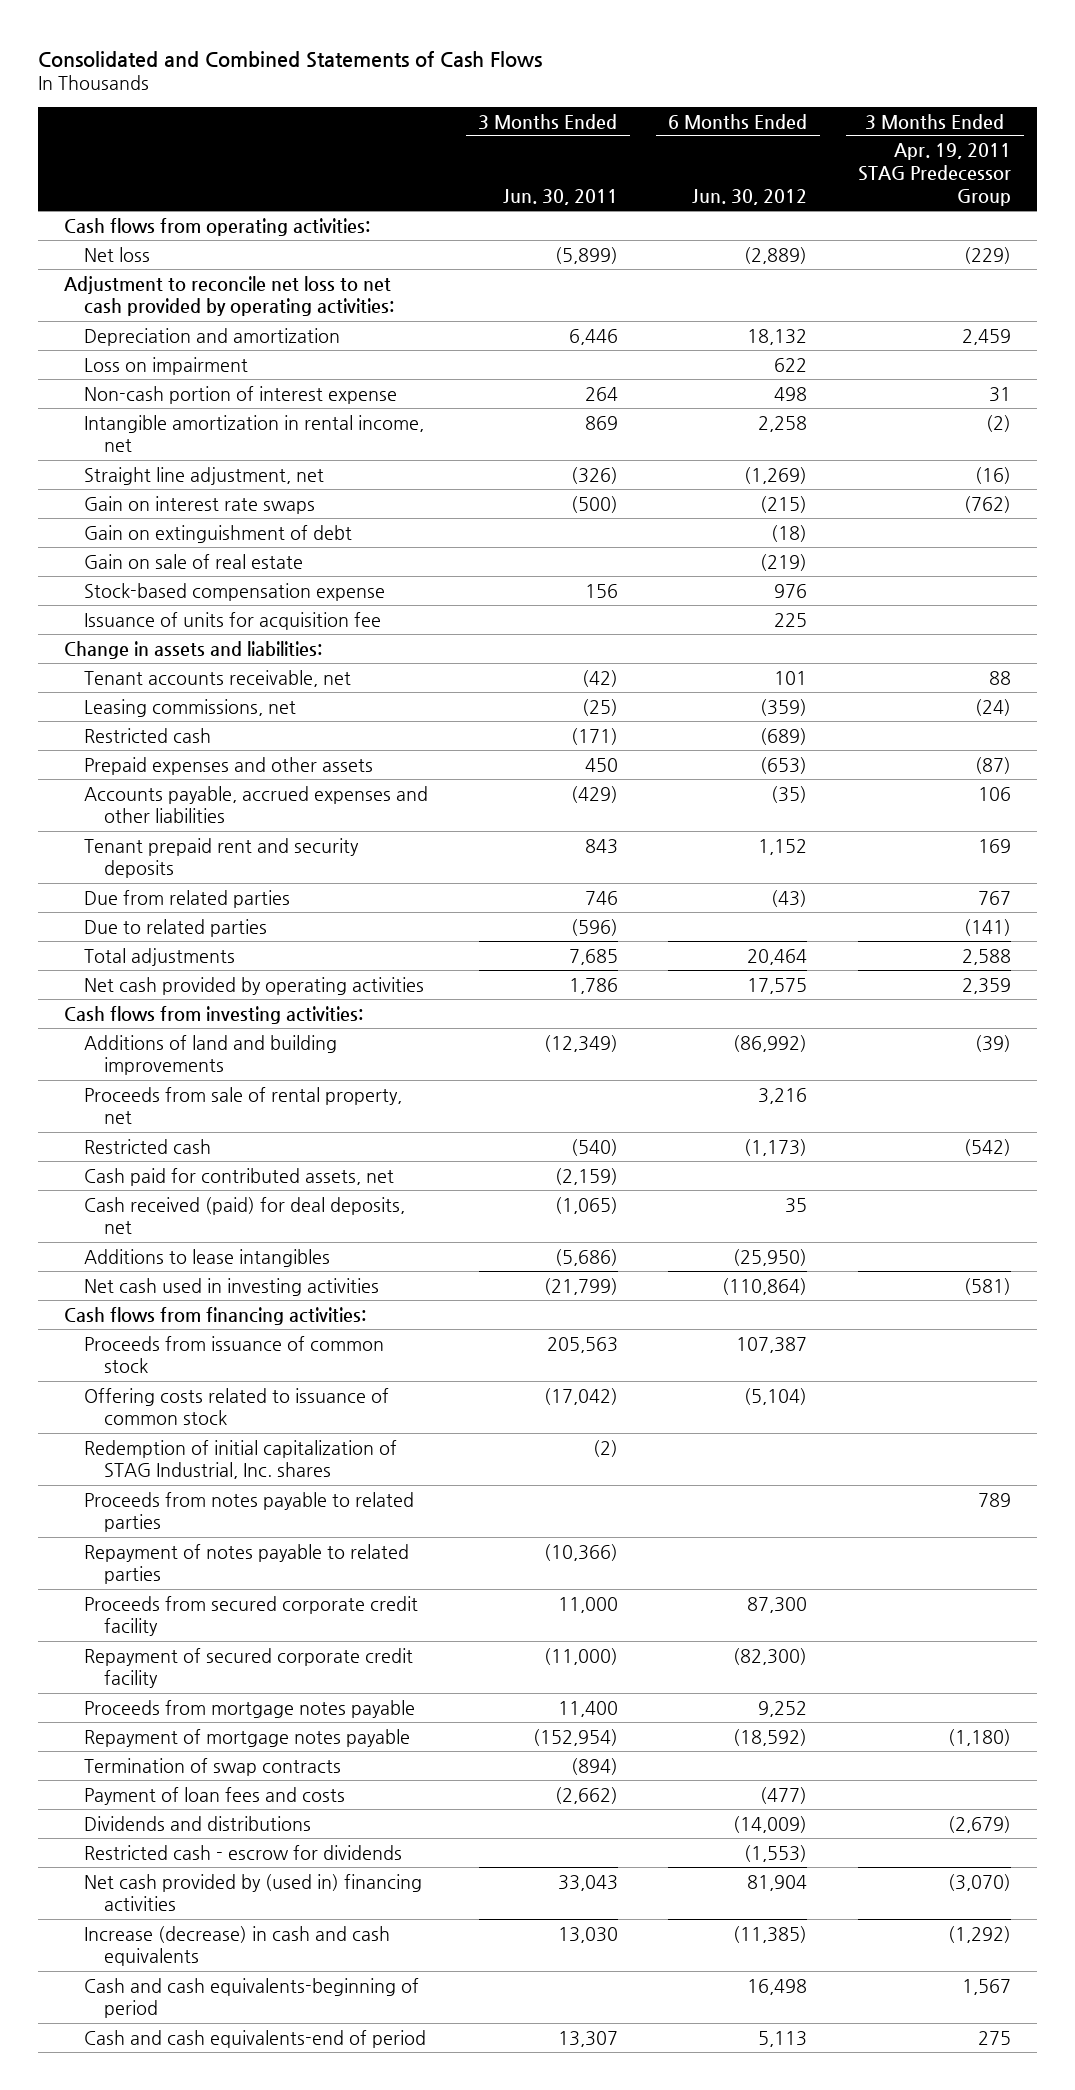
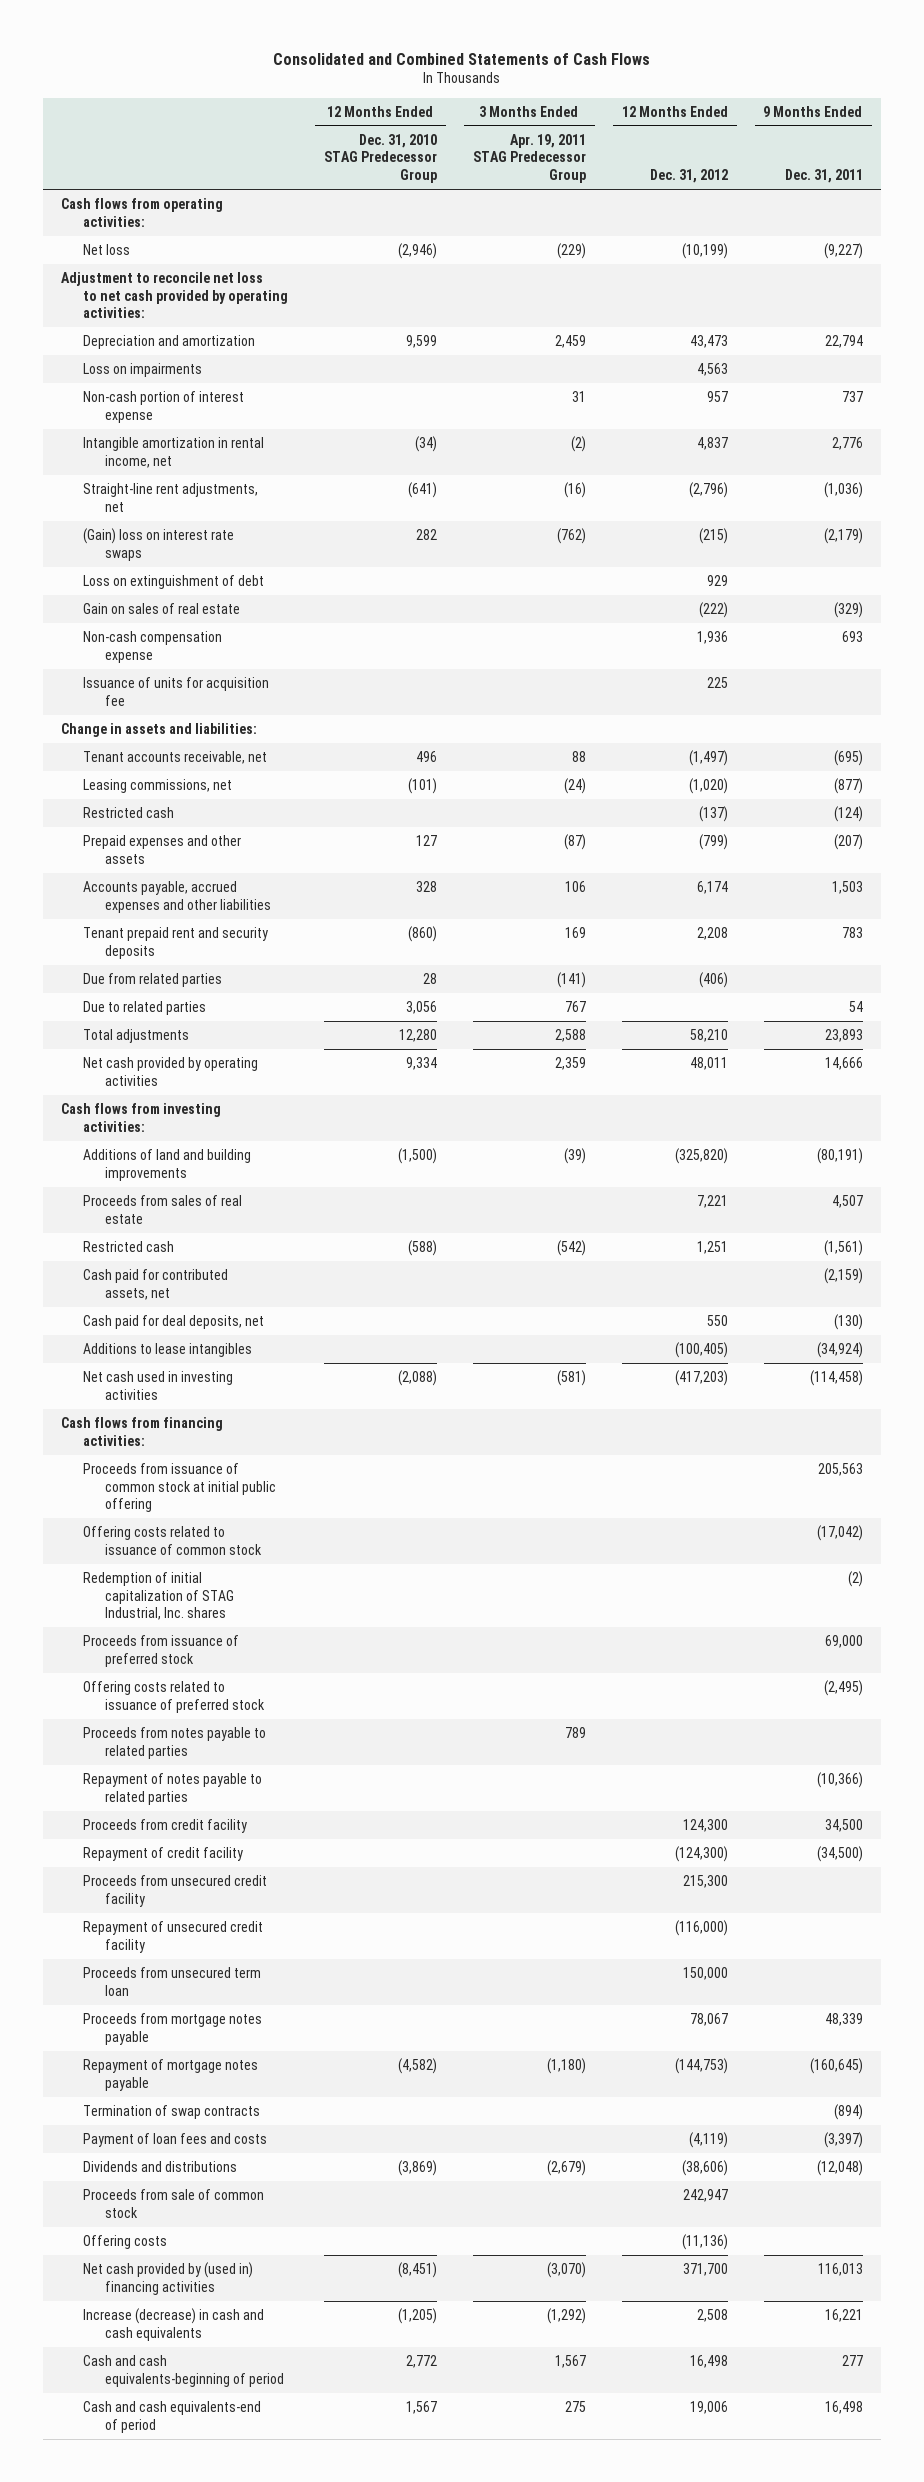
- | 3 Months Ended Jun. 30, 2011 | 6 Months Ended Jun. 30, 2012 | 3 Months Ended Apr. 19, 2011 STAG Predecessor Group
+ | 12 Months Ended Dec. 31, 2010 STAG Predecessor Group | 3 Months Ended Apr. 19, 2011 STAG Predecessor Group | 12 Months Ended Dec. 31, 2012 | 9 Months Ended Dec. 31, 2011
- Loss on impairment | | 622 |
+ Loss on impairments | | | 4,563 |
- Straight line adjustment, net | (326) | (1,269) | (16)
- Gain on interest rate swaps | (500) | (215) | (762)
- Gain on extinguishment of debt | | (18) |
- Gain on sale of real estate | | (219) |
- Stock-based compensation expense | 156 | 976 |
+ Straight-line rent adjustments, net | (641) | (16) | (2,796) | (1,036)
+ (Gain) loss on interest rate swaps | 282 | (762) | (215) | (2,179)
+ Loss on extinguishment of debt | | | 929 |
+ Gain on sales of real estate | | | (222) | (329)
+ Non-cash compensation expense | | | 1,936 | 693
- Due from related parties | 746 | (43) | 767
- Due to related parties | (596) | | (141)
+ Due from related parties | 28 | (141) | (406) |
+ Due to related parties | 3,056 | 767 | | 54
- Proceeds from sale of rental property, net | | 3,216 |
+ Proceeds from sales of real estate | | | 7,221 | 4,507
- Cash received (paid) for deal deposits, net | (1,065) | 35 |
+ Cash paid for deal deposits, net | | | 550 | (130)
- Proceeds from issuance of common stock | 205,563 | 107,387 |
+ Proceeds from issuance of common stock at initial public offering | | | | 205,563
+ Proceeds from issuance of preferred stock | | | | 69,000
+ Offering costs related to issuance of preferred stock | | | | (2,495)
- Proceeds from secured corporate credit facility | 11,000 | 87,300 |
- Repayment of secured corporate credit facility | (11,000) | (82,300) |
+ Proceeds from credit facility | | | 124,300 | 34,500
+ Repayment of credit facility | | | (124,300) | (34,500)
+ Proceeds from unsecured credit facility | | | 215,300 |
+ Repayment of unsecured credit facility | | | (116,000) |
+ Proceeds from unsecured term loan | | | 150,000 |
- Restricted cash - escrow for dividends | | (1,553) |
+ Proceeds from sale of common stock | | | 242,947 |
+ Offering costs | | | (11,136) |

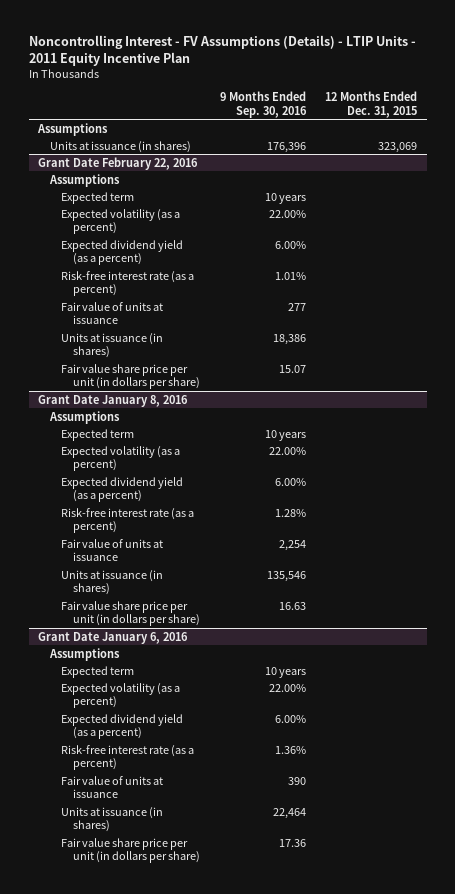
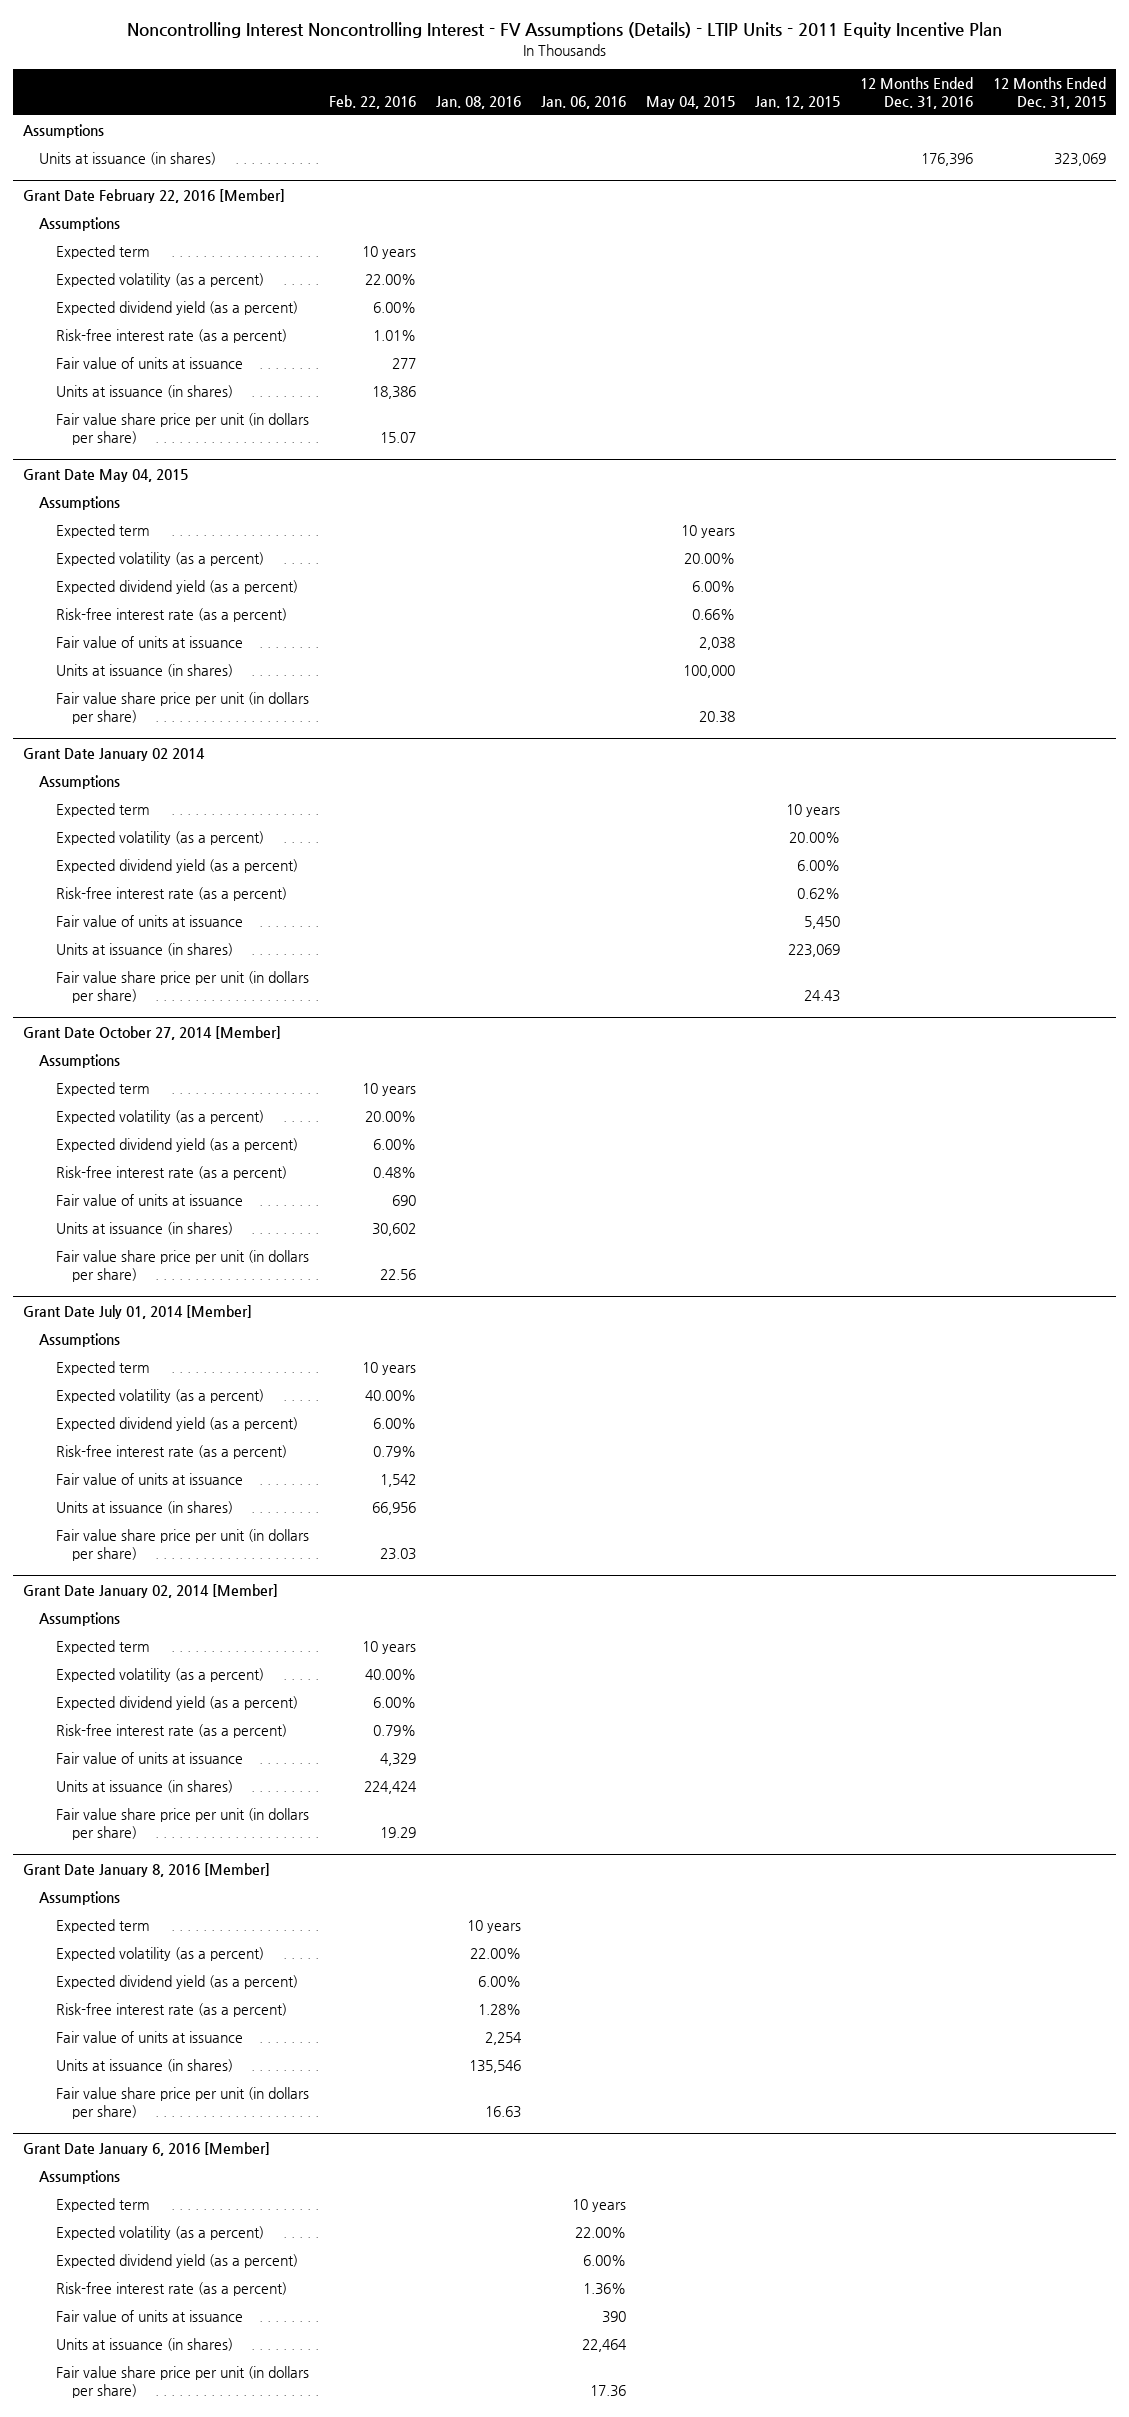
- Noncontrolling Interest - FV Assumptions (Details) - LTIP Units - 2011 Equity Incentive Plan
+ Noncontrolling Interest Noncontrolling Interest - FV Assumptions (Details) - LTIP Units - 2011 Equity Incentive Plan
- | 9 Months Ended Sep. 30, 2016 | 12 Months Ended Dec. 31, 2015
+ | Feb. 22, 2016 | Jan. 08, 2016 | Jan. 06, 2016 | May 04, 2015 | Jan. 12, 2015 | 12 Months Ended Dec. 31, 2016 | 12 Months Ended Dec. 31, 2015
- Grant Date February 22, 2016
+ Grant Date February 22, 2016 [Member]
- Grant Date January 8, 2016
+ Grant Date May 04, 2015
+ Assumptions
+ Expected term | | | | 10 years | | |
+ Expected volatility (as a percent) | | | | 20.00% | | |
+ Expected dividend yield (as a percent) | | | | 6.00% | | |
+ Risk-free interest rate (as a percent) | | | | 0.66% | | |
+ Fair value of units at issuance | | | | 2,038 | | |
+ Units at issuance (in shares) | | | | 100,000 | | |
+ Fair value share price per unit (in dollars per share) | | | | 20.38 | | |
+ Grant Date January 02 2014
+ Assumptions
+ Expected term | | | | | 10 years | |
+ Expected volatility (as a percent) | | | | | 20.00% | |
+ Expected dividend yield (as a percent) | | | | | 6.00% | |
+ Risk-free interest rate (as a percent) | | | | | 0.62% | |
+ Fair value of units at issuance | | | | | 5,450 | |
+ Units at issuance (in shares) | | | | | 223,069 | |
+ Fair value share price per unit (in dollars per share) | | | | | 24.43 | |
+ Grant Date October 27, 2014 [Member]
+ Assumptions
+ Expected term | 10 years | | | | | |
+ Expected volatility (as a percent) | 20.00% | | | | | |
+ Expected dividend yield (as a percent) | 6.00% | | | | | |
+ Risk-free interest rate (as a percent) | 0.48% | | | | | |
+ Fair value of units at issuance | 690 | | | | | |
+ Units at issuance (in shares) | 30,602 | | | | | |
+ Fair value share price per unit (in dollars per share) | 22.56 | | | | | |
+ Grant Date July 01, 2014 [Member]
+ Assumptions
+ Expected term | 10 years | | | | | |
+ Expected volatility (as a percent) | 40.00% | | | | | |
+ Expected dividend yield (as a percent) | 6.00% | | | | | |
+ Risk-free interest rate (as a percent) | 0.79% | | | | | |
+ Fair value of units at issuance | 1,542 | | | | | |
+ Units at issuance (in shares) | 66,956 | | | | | |
+ Fair value share price per unit (in dollars per share) | 23.03 | | | | | |
+ Grant Date January 02, 2014 [Member]
+ Assumptions
+ Expected term | 10 years | | | | | |
+ Expected volatility (as a percent) | 40.00% | | | | | |
+ Expected dividend yield (as a percent) | 6.00% | | | | | |
+ Risk-free interest rate (as a percent) | 0.79% | | | | | |
+ Fair value of units at issuance | 4,329 | | | | | |
+ Units at issuance (in shares) | 224,424 | | | | | |
+ Fair value share price per unit (in dollars per share) | 19.29 | | | | | |
+ Grant Date January 8, 2016 [Member]
- Grant Date January 6, 2016
+ Grant Date January 6, 2016 [Member]

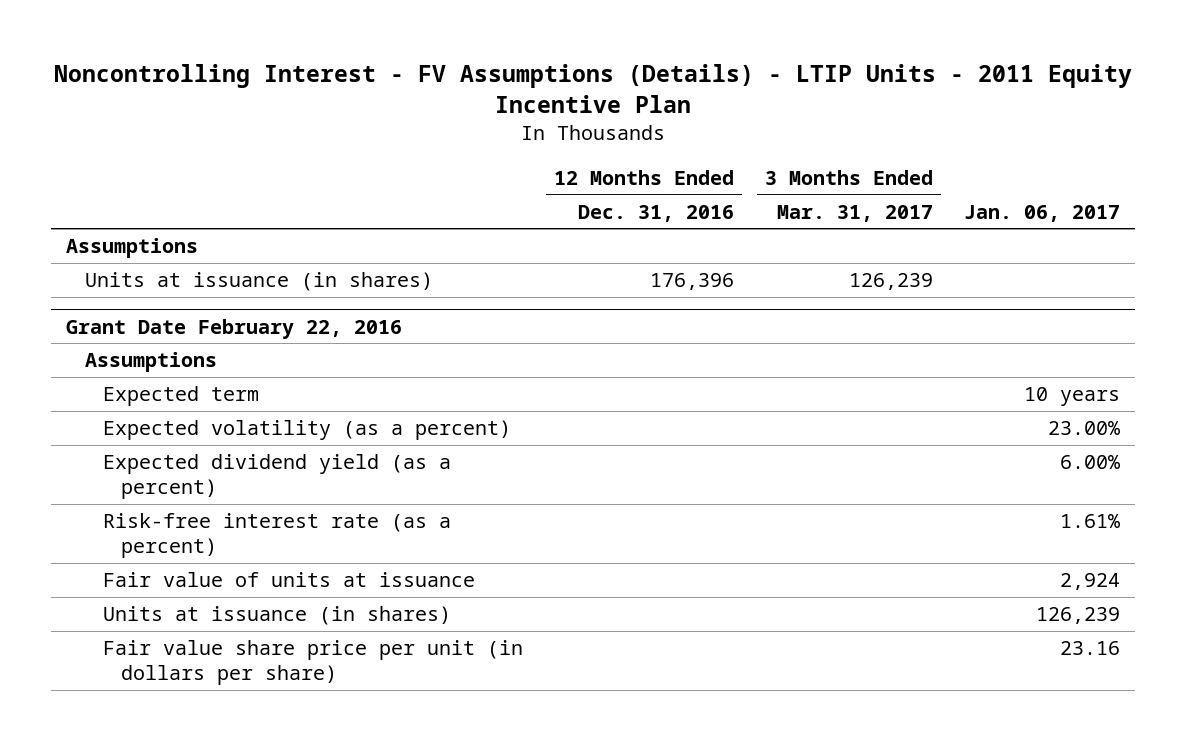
- Noncontrolling Interest Noncontrolling Interest - FV Assumptions (Details) - LTIP Units - 2011 Equity Incentive Plan
+ Noncontrolling Interest - FV Assumptions (Details) - LTIP Units - 2011 Equity Incentive Plan
- | Feb. 22, 2016 | Jan. 08, 2016 | Jan. 06, 2016 | May 04, 2015 | Jan. 12, 2015 | 12 Months Ended Dec. 31, 2016 | 12 Months Ended Dec. 31, 2015
+ | 12 Months Ended Dec. 31, 2016 | 3 Months Ended Mar. 31, 2017 | Jan. 06, 2017
- Grant Date February 22, 2016 [Member]
+ Grant Date February 22, 2016
- Grant Date May 04, 2015
- Assumptions
- Expected term | | | | 10 years | | |
- Expected volatility (as a percent) | | | | 20.00% | | |
- Expected dividend yield (as a percent) | | | | 6.00% | | |
- Risk-free interest rate (as a percent) | | | | 0.66% | | |
- Fair value of units at issuance | | | | 2,038 | | |
- Units at issuance (in shares) | | | | 100,000 | | |
- Fair value share price per unit (in dollars per share) | | | | 20.38 | | |
- Grant Date January 02 2014
- Assumptions
- Expected term | | | | | 10 years | |
- Expected volatility (as a percent) | | | | | 20.00% | |
- Expected dividend yield (as a percent) | | | | | 6.00% | |
- Risk-free interest rate (as a percent) | | | | | 0.62% | |
- Fair value of units at issuance | | | | | 5,450 | |
- Units at issuance (in shares) | | | | | 223,069 | |
- Fair value share price per unit (in dollars per share) | | | | | 24.43 | |
- Grant Date October 27, 2014 [Member]
- Assumptions
- Expected term | 10 years | | | | | |
- Expected volatility (as a percent) | 20.00% | | | | | |
- Expected dividend yield (as a percent) | 6.00% | | | | | |
- Risk-free interest rate (as a percent) | 0.48% | | | | | |
- Fair value of units at issuance | 690 | | | | | |
- Units at issuance (in shares) | 30,602 | | | | | |
- Fair value share price per unit (in dollars per share) | 22.56 | | | | | |
- Grant Date July 01, 2014 [Member]
- Assumptions
- Expected term | 10 years | | | | | |
- Expected volatility (as a percent) | 40.00% | | | | | |
- Expected dividend yield (as a percent) | 6.00% | | | | | |
- Risk-free interest rate (as a percent) | 0.79% | | | | | |
- Fair value of units at issuance | 1,542 | | | | | |
- Units at issuance (in shares) | 66,956 | | | | | |
- Fair value share price per unit (in dollars per share) | 23.03 | | | | | |
- Grant Date January 02, 2014 [Member]
- Assumptions
- Expected term | 10 years | | | | | |
- Expected volatility (as a percent) | 40.00% | | | | | |
- Expected dividend yield (as a percent) | 6.00% | | | | | |
- Risk-free interest rate (as a percent) | 0.79% | | | | | |
- Fair value of units at issuance | 4,329 | | | | | |
- Units at issuance (in shares) | 224,424 | | | | | |
- Fair value share price per unit (in dollars per share) | 19.29 | | | | | |
- Grant Date January 8, 2016 [Member]
- Assumptions
- Expected term | | 10 years | | | | |
- Expected volatility (as a percent) | | 22.00% | | | | |
- Expected dividend yield (as a percent) | | 6.00% | | | | |
- Risk-free interest rate (as a percent) | | 1.28% | | | | |
- Fair value of units at issuance | | 2,254 | | | | |
- Units at issuance (in shares) | | 135,546 | | | | |
- Fair value share price per unit (in dollars per share) | | 16.63 | | | | |
- Grant Date January 6, 2016 [Member]
- Assumptions
- Expected term | | | 10 years | | | |
- Expected volatility (as a percent) | | | 22.00% | | | |
- Expected dividend yield (as a percent) | | | 6.00% | | | |
- Risk-free interest rate (as a percent) | | | 1.36% | | | |
- Fair value of units at issuance | | | 390 | | | |
- Units at issuance (in shares) | | | 22,464 | | | |
- Fair value share price per unit (in dollars per share) | | | 17.36 | | | |

